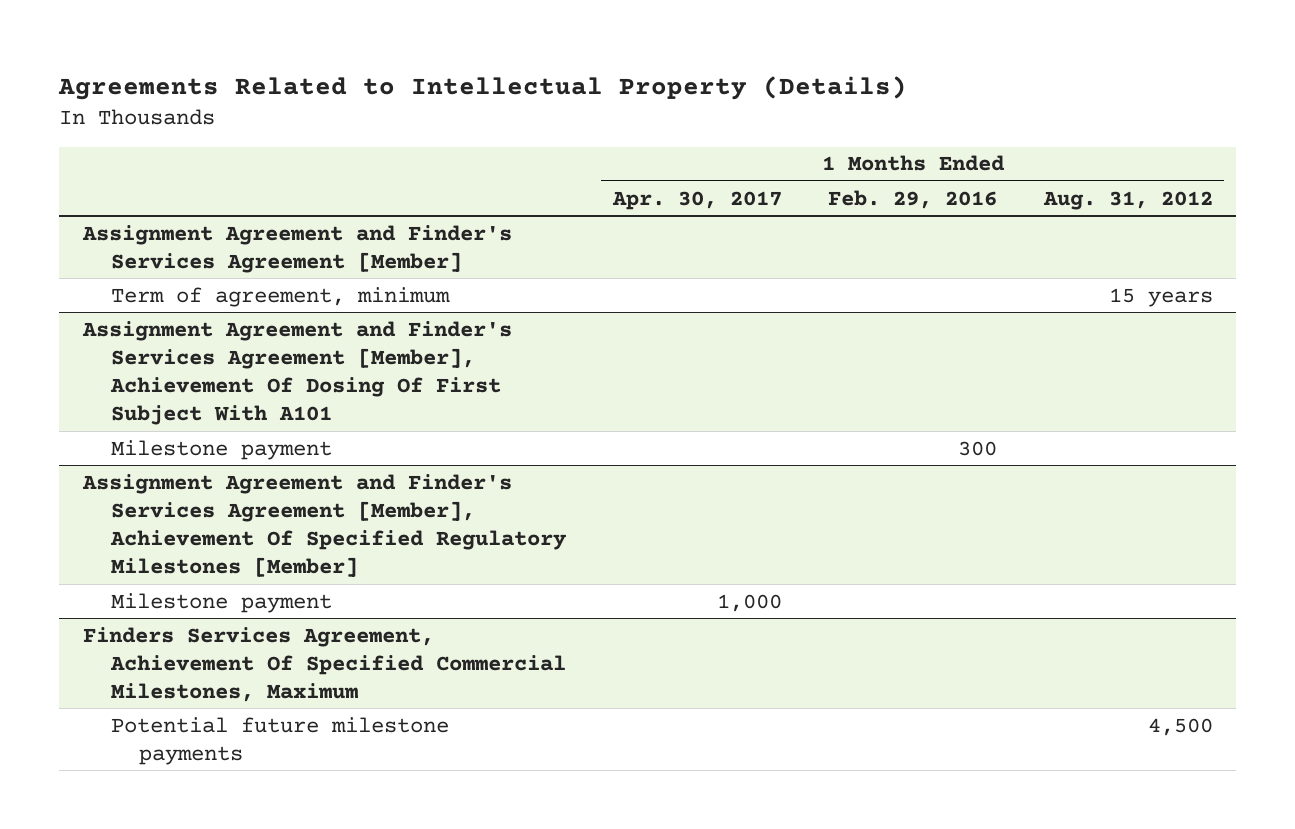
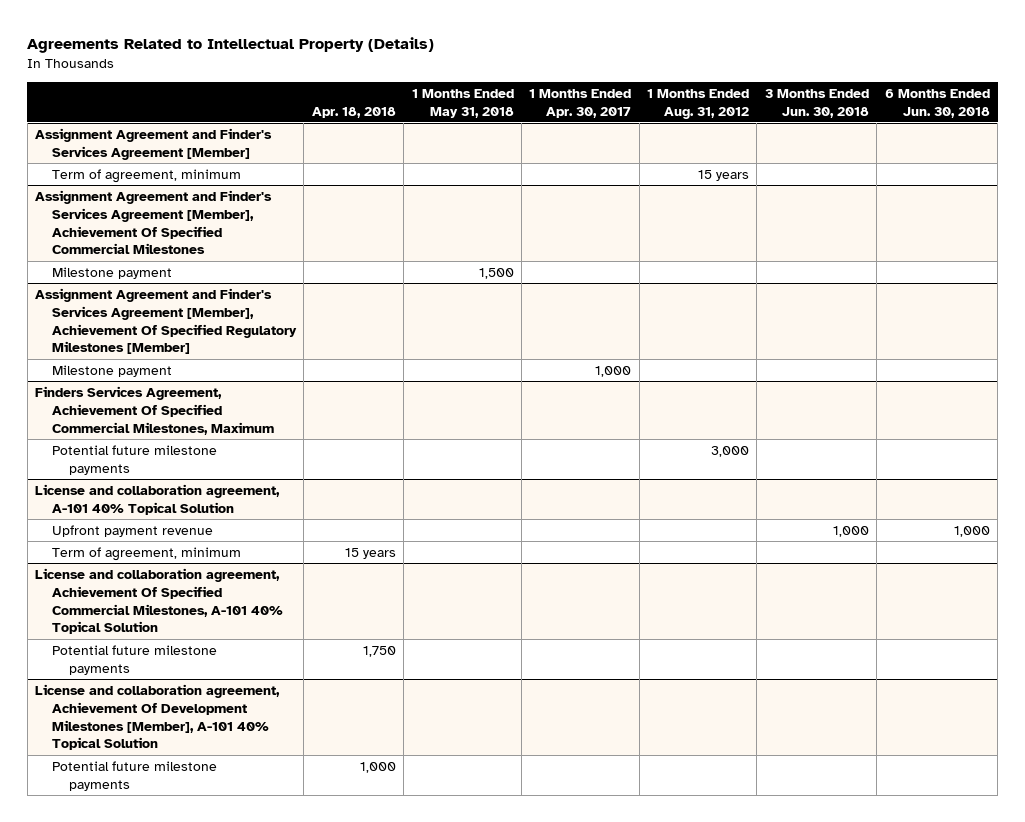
- | 1 Months Ended Apr. 30, 2017 | 1 Months Ended Feb. 29, 2016 | 1 Months Ended Aug. 31, 2012
+ | Apr. 18, 2018 | 1 Months Ended May 31, 2018 | 1 Months Ended Apr. 30, 2017 | 1 Months Ended Aug. 31, 2012 | 3 Months Ended Jun. 30, 2018 | 6 Months Ended Jun. 30, 2018
- Assignment Agreement and Finder's Services Agreement [Member], Achievement Of Dosing Of First Subject With A101
+ Assignment Agreement and Finder's Services Agreement [Member], Achievement Of Specified Commercial Milestones
@ Finders Services Agreement, Achievement Of Specified Commercial Milestones, Maximum
- Potential future milestone payments | | | 4,500
+ Potential future milestone payments | | | | 3,000 | |
+ License and collaboration agreement, A-101 40% Topical Solution
+ Upfront payment revenue | | | | | 1,000 | 1,000
+ Term of agreement, minimum | 15 years | | | | |
+ License and collaboration agreement, Achievement Of Specified Commercial Milestones, A-101 40% Topical Solution
+ Potential future milestone payments | 1,750 | | | | |
+ License and collaboration agreement, Achievement Of Development Milestones [Member], A-101 40% Topical Solution
+ Potential future milestone payments | 1,000 | | | | |

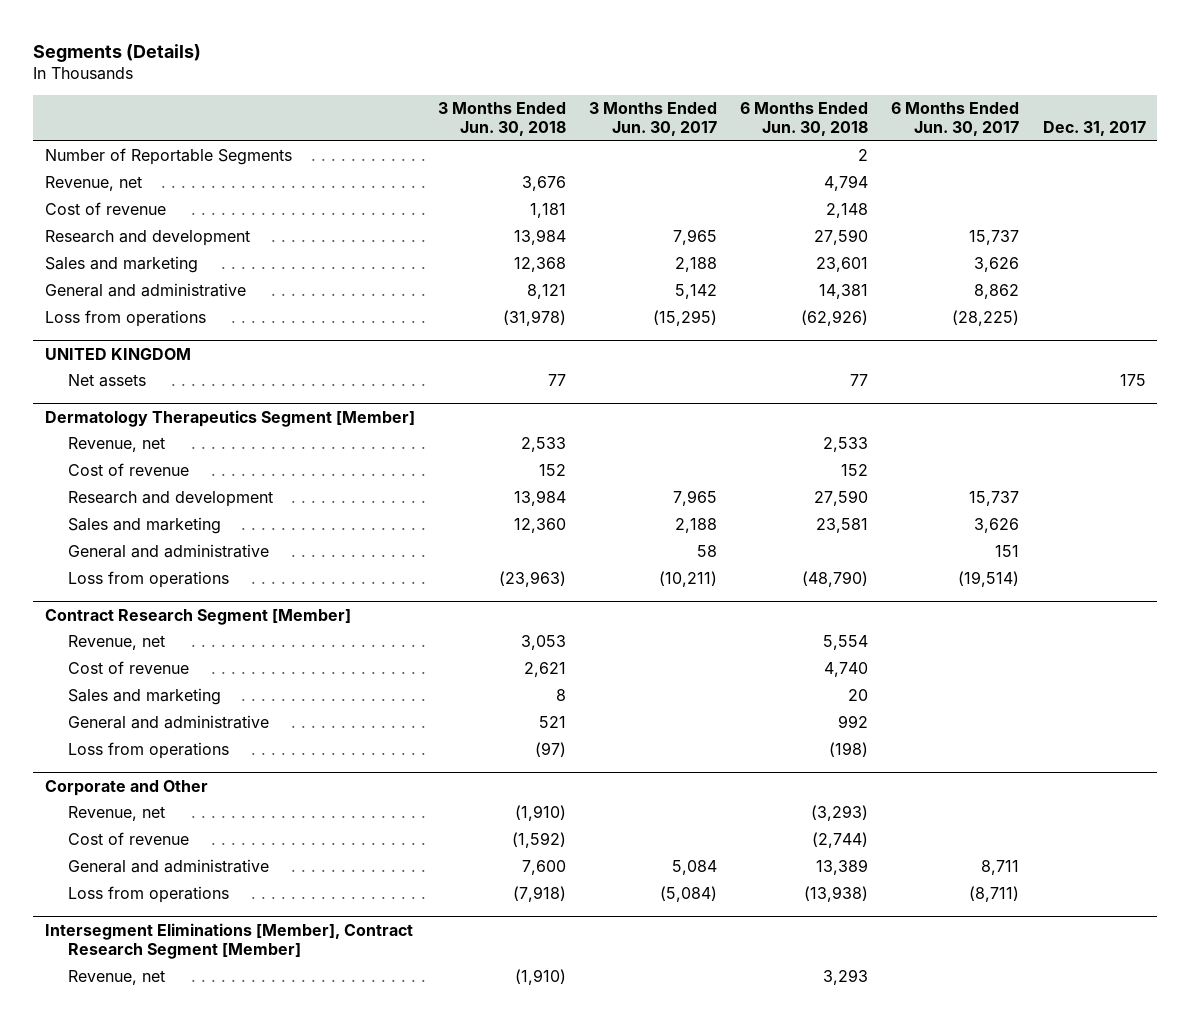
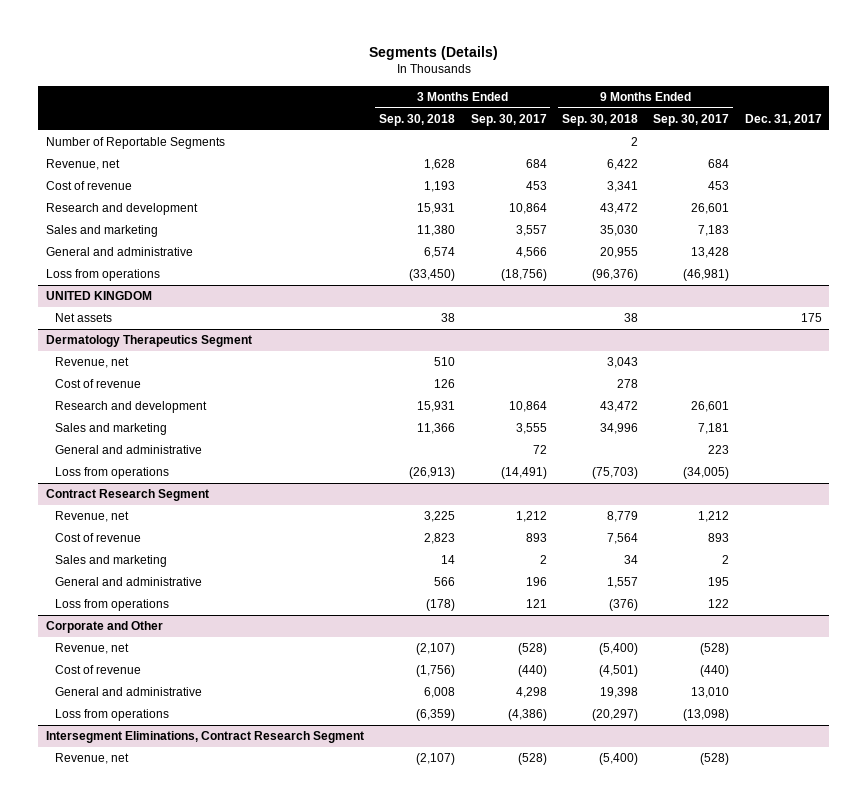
- | 3 Months Ended Jun. 30, 2018 | 3 Months Ended Jun. 30, 2017 | 6 Months Ended Jun. 30, 2018 | 6 Months Ended Jun. 30, 2017 | Dec. 31, 2017
+ | 3 Months Ended Sep. 30, 2018 | 3 Months Ended Sep. 30, 2017 | 9 Months Ended Sep. 30, 2018 | 9 Months Ended Sep. 30, 2017 | Dec. 31, 2017
- Dermatology Therapeutics Segment [Member]
+ Dermatology Therapeutics Segment
- Contract Research Segment [Member]
+ Contract Research Segment
- Intersegment Eliminations [Member], Contract Research Segment [Member]
+ Intersegment Eliminations, Contract Research Segment

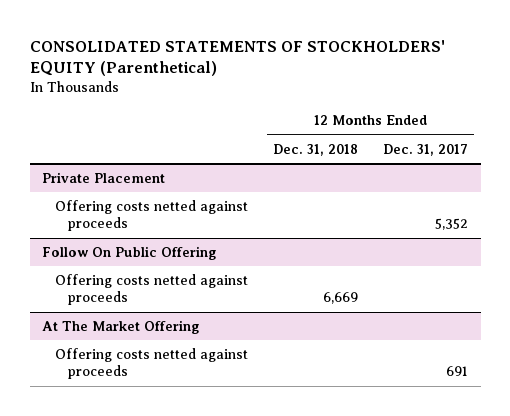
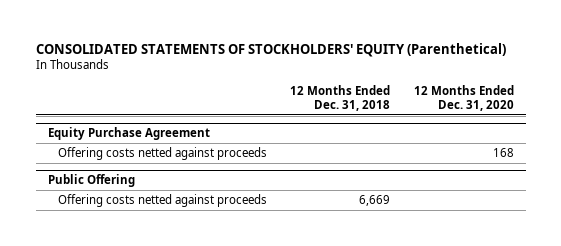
- | 12 Months Ended Dec. 31, 2018 | 12 Months Ended Dec. 31, 2017
+ | 12 Months Ended Dec. 31, 2018 | 12 Months Ended Dec. 31, 2020
- Private Placement
+ Equity Purchase Agreement
- Follow On Public Offering
+ Public Offering
- At The Market Offering
- Offering costs netted against proceeds | | 691

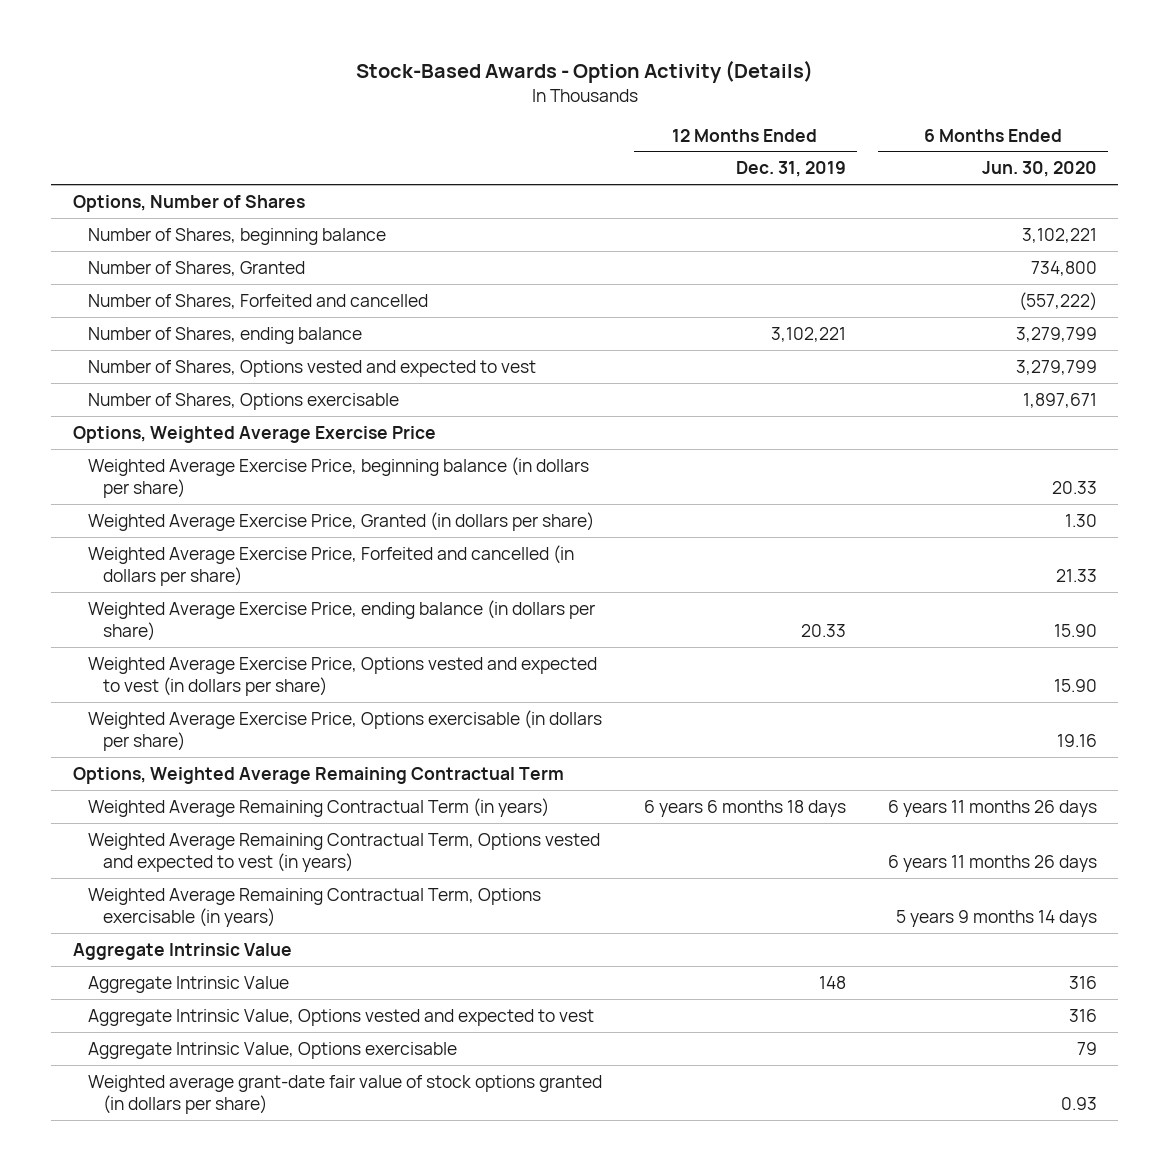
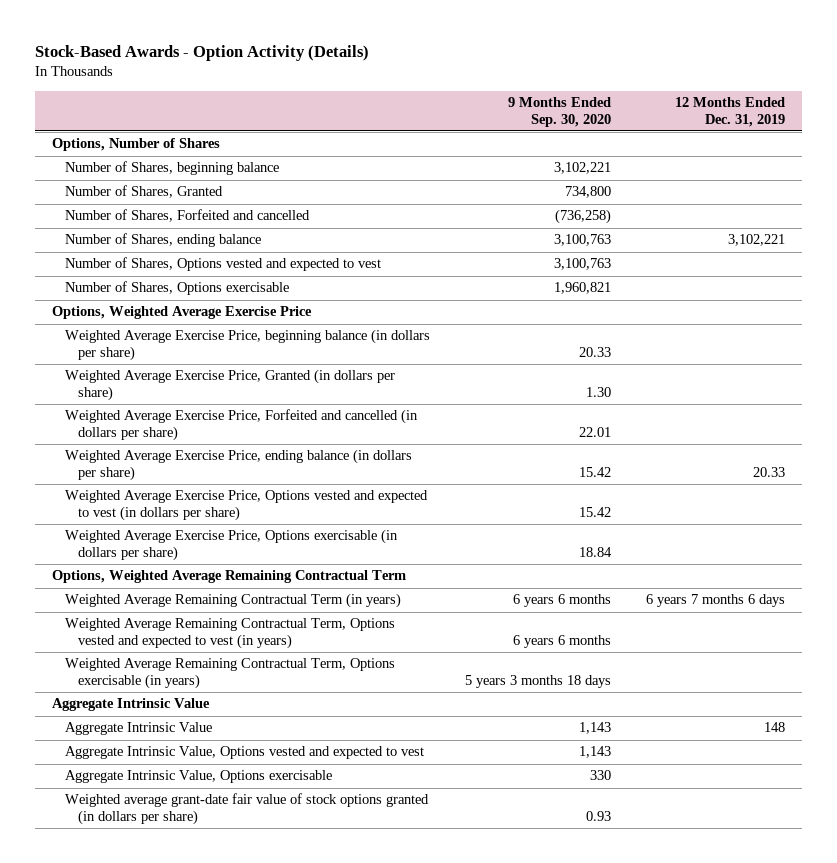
- | 12 Months Ended Dec. 31, 2019 | 6 Months Ended Jun. 30, 2020
+ | 9 Months Ended Sep. 30, 2020 | 12 Months Ended Dec. 31, 2019
- Weighted Average Remaining Contractual Term (in years) | 6 years 6 months 18 days | 6 years 11 months 26 days
+ Weighted Average Remaining Contractual Term (in years) | 6 years 6 months | 6 years 7 months 6 days

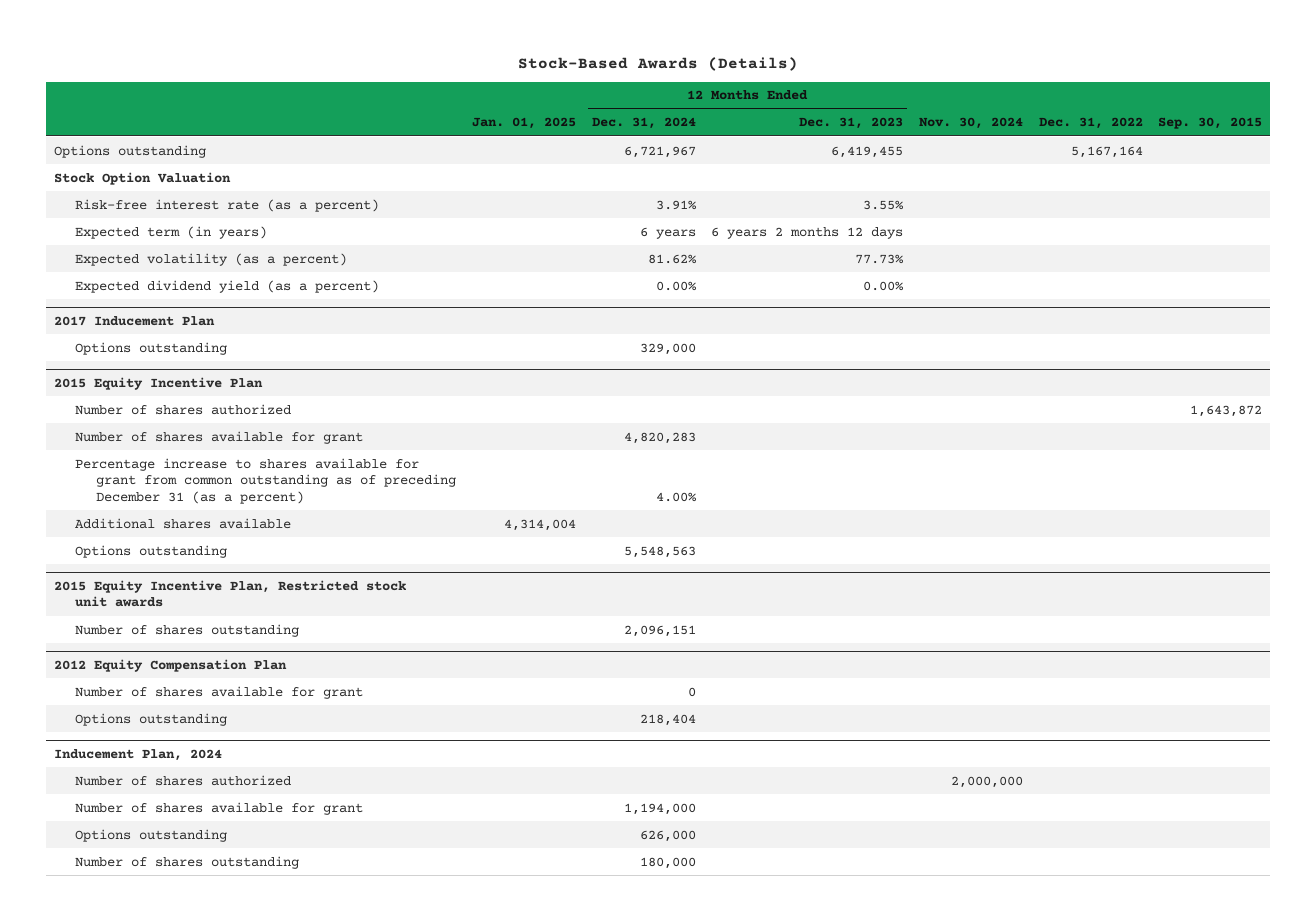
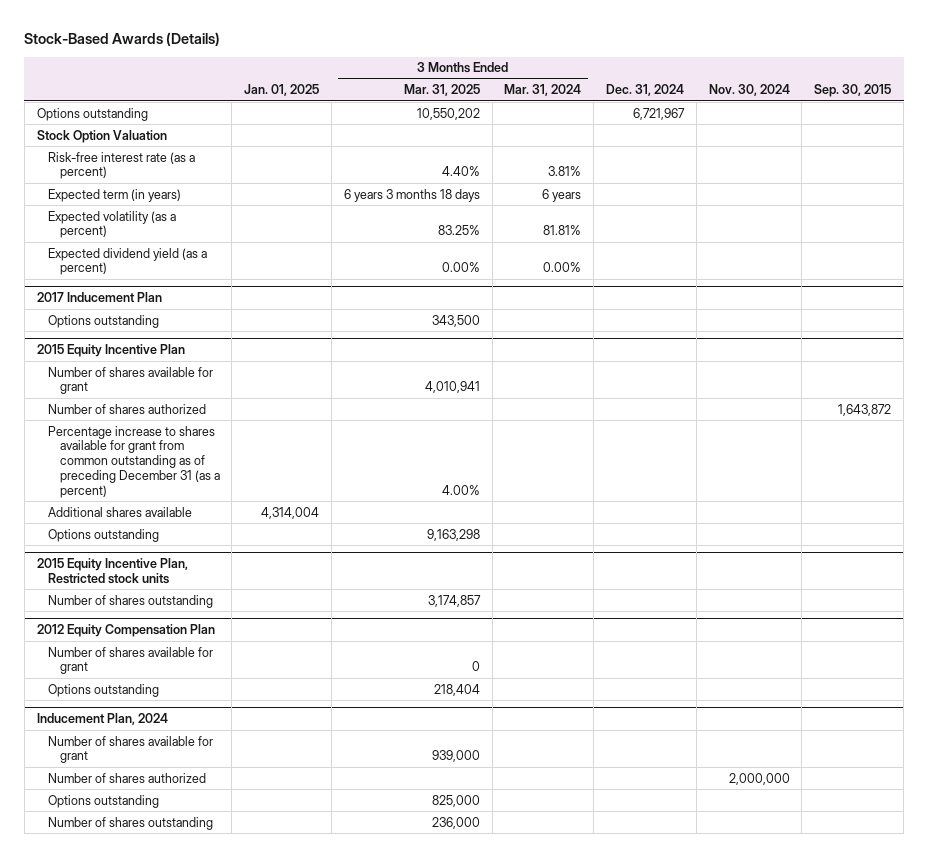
- | Jan. 01, 2025 | 12 Months Ended Dec. 31, 2024 | 12 Months Ended Dec. 31, 2023 | Nov. 30, 2024 | Dec. 31, 2022 | Sep. 30, 2015
+ | Jan. 01, 2025 | 3 Months Ended Mar. 31, 2025 | 3 Months Ended Mar. 31, 2024 | Dec. 31, 2024 | Nov. 30, 2024 | Sep. 30, 2015
@ 2015 Equity Incentive Plan
moved down: Number of shares authorized | | | | | | 1,643,872
- 2015 Equity Incentive Plan, Restricted stock unit awards
+ 2015 Equity Incentive Plan, Restricted stock units
@ Inducement Plan, 2024
moved down: Number of shares authorized | | | | | 2,000,000 |

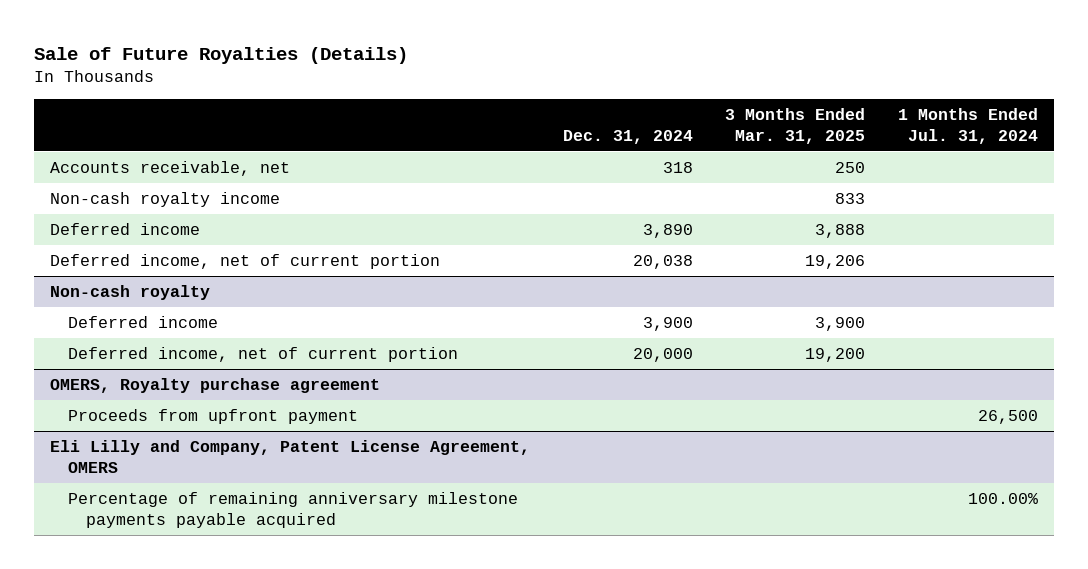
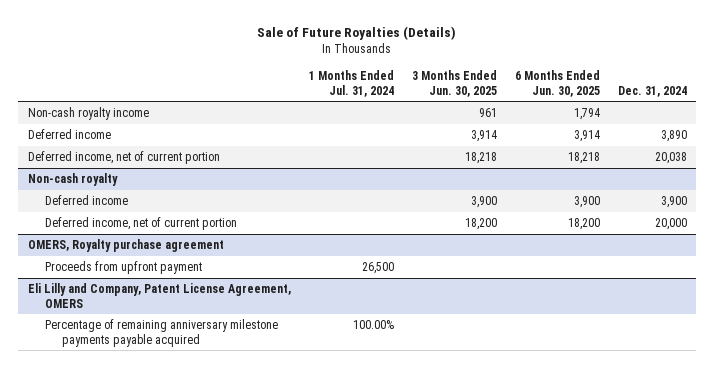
- | Dec. 31, 2024 | 3 Months Ended Mar. 31, 2025 | 1 Months Ended Jul. 31, 2024
+ | 1 Months Ended Jul. 31, 2024 | 3 Months Ended Jun. 30, 2025 | 6 Months Ended Jun. 30, 2025 | Dec. 31, 2024
- Accounts receivable, net | 318 | 250 |

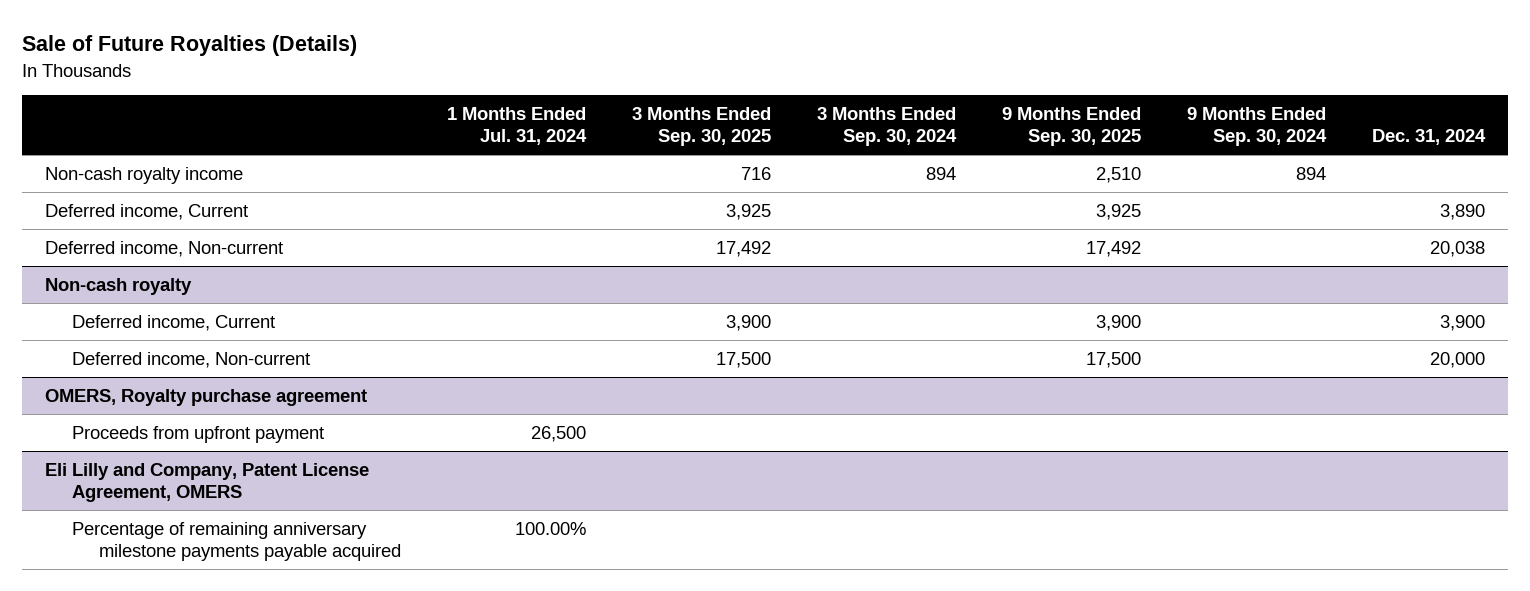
- | 1 Months Ended Jul. 31, 2024 | 3 Months Ended Jun. 30, 2025 | 6 Months Ended Jun. 30, 2025 | Dec. 31, 2024
+ | 1 Months Ended Jul. 31, 2024 | 3 Months Ended Sep. 30, 2025 | 3 Months Ended Sep. 30, 2024 | 9 Months Ended Sep. 30, 2025 | 9 Months Ended Sep. 30, 2024 | Dec. 31, 2024
- Deferred income | | 3,914 | 3,914 | 3,890
- Deferred income, net of current portion | | 18,218 | 18,218 | 20,038
+ Deferred income, Current | | 3,925 | | 3,925 | | 3,890
+ Deferred income, Non-current | | 17,492 | | 17,492 | | 20,038
@ Non-cash royalty
- Deferred income | | 3,900 | 3,900 | 3,900
- Deferred income, net of current portion | | 18,200 | 18,200 | 20,000
+ Deferred income, Current | | 3,900 | | 3,900 | | 3,900
+ Deferred income, Non-current | | 17,500 | | 17,500 | | 20,000

